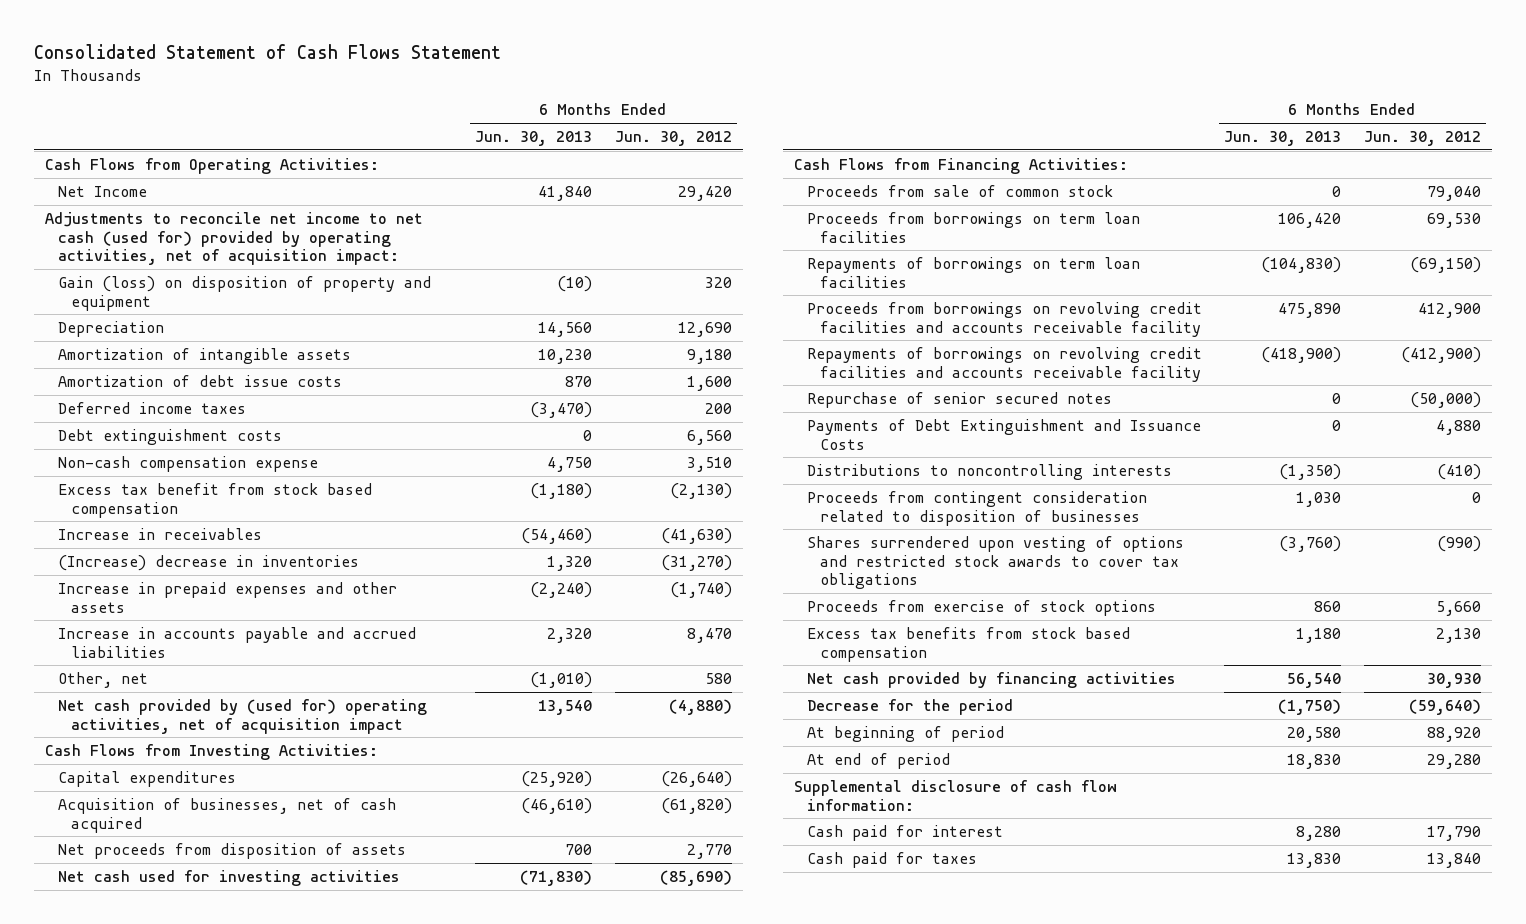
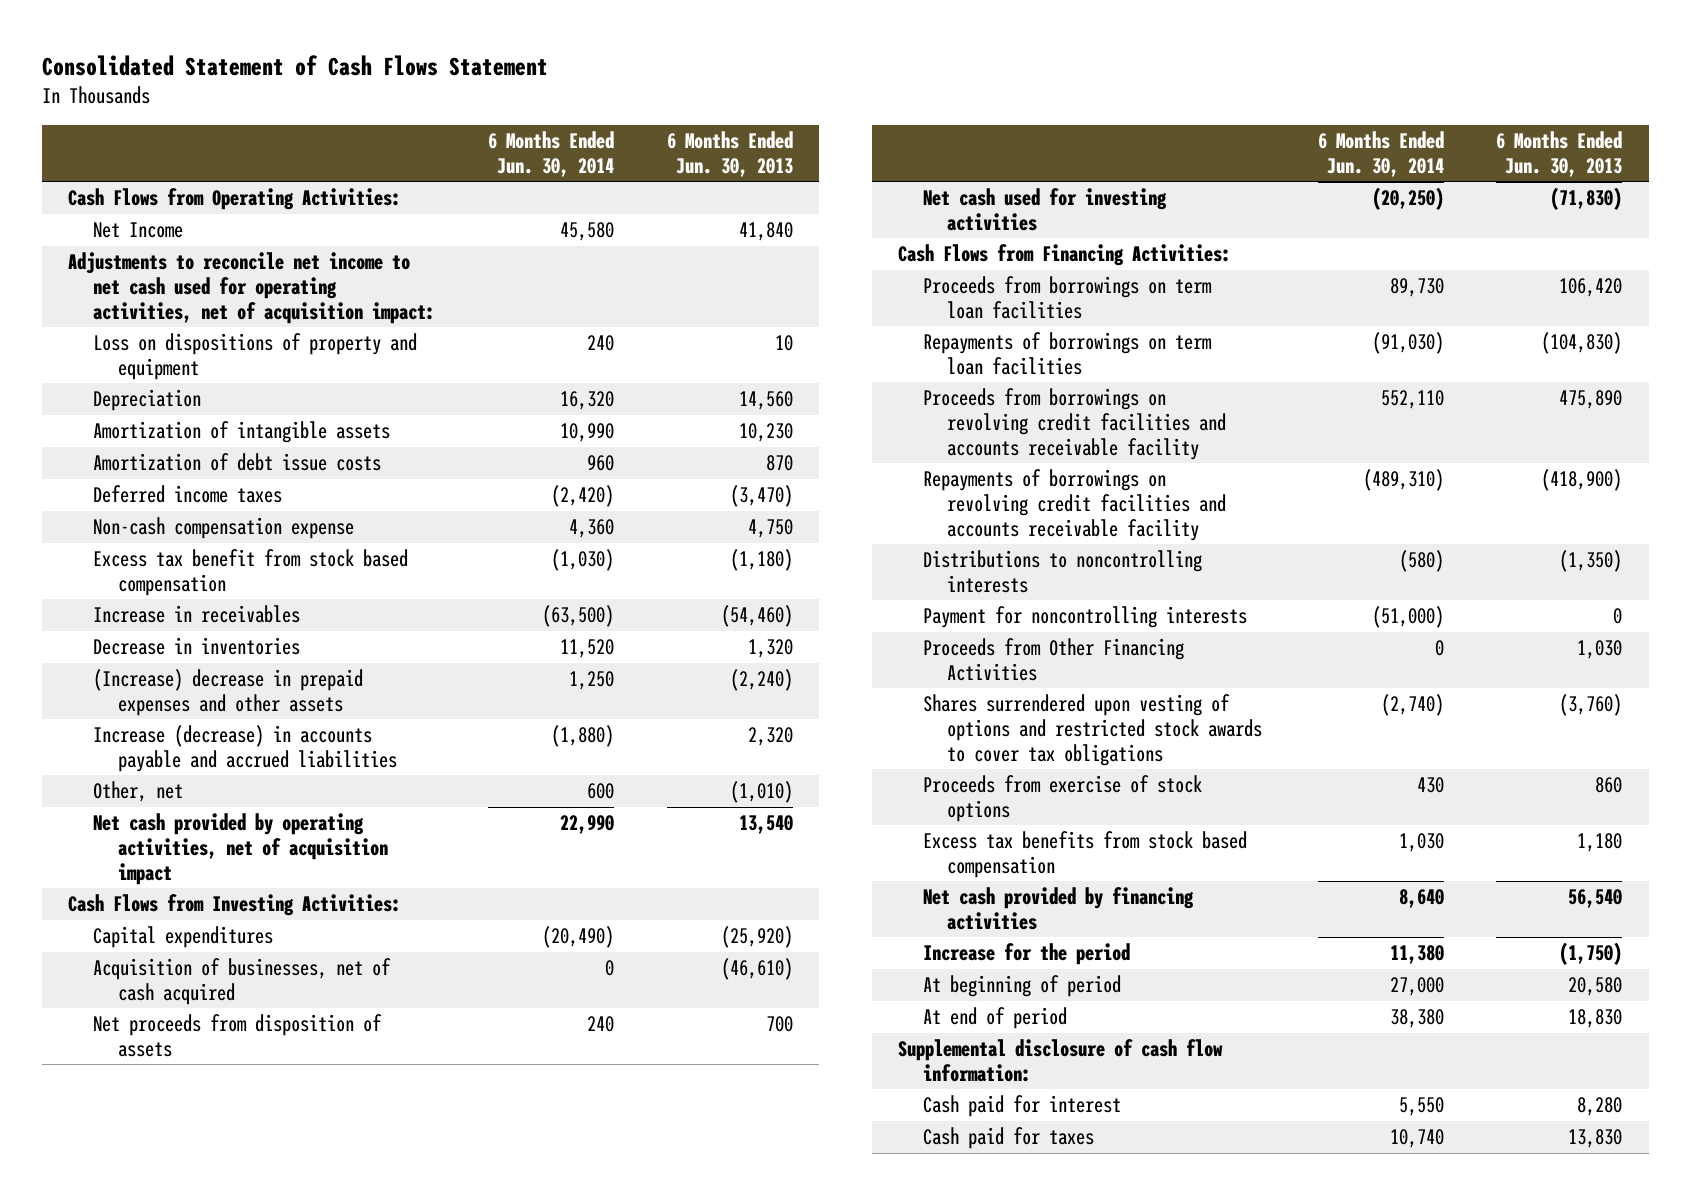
- | 6 Months Ended Jun. 30, 2013 | 6 Months Ended Jun. 30, 2012
+ | 6 Months Ended Jun. 30, 2014 | 6 Months Ended Jun. 30, 2013
- Adjustments to reconcile net income to net cash (used for) provided by operating activities, net of acquisition impact:
- Gain (loss) on disposition of property and equipment | (10) | 320
+ Adjustments to reconcile net income to net cash used for operating activities, net of acquisition impact:
+ Loss on dispositions of property and equipment | 240 | 10
- Debt extinguishment costs | 0 | 6,560
- (Increase) decrease in inventories | 1,320 | (31,270)
- Increase in prepaid expenses and other assets | (2,240) | (1,740)
- Increase in accounts payable and accrued liabilities | 2,320 | 8,470
+ Decrease in inventories | 11,520 | 1,320
+ (Increase) decrease in prepaid expenses and other assets | 1,250 | (2,240)
+ Increase (decrease) in accounts payable and accrued liabilities | (1,880) | 2,320
- Net cash provided by (used for) operating activities, net of acquisition impact | 13,540 | (4,880)
+ Net cash provided by operating activities, net of acquisition impact | 22,990 | 13,540
- Proceeds from sale of common stock | 0 | 79,040
- Repurchase of senior secured notes | 0 | (50,000)
- Payments of Debt Extinguishment and Issuance Costs | 0 | 4,880
- Proceeds from contingent consideration related to disposition of businesses | 1,030 | 0
+ Payment for noncontrolling interests | (51,000) | 0
+ Proceeds from Other Financing Activities | 0 | 1,030
- Decrease for the period | (1,750) | (59,640)
+ Increase for the period | 11,380 | (1,750)

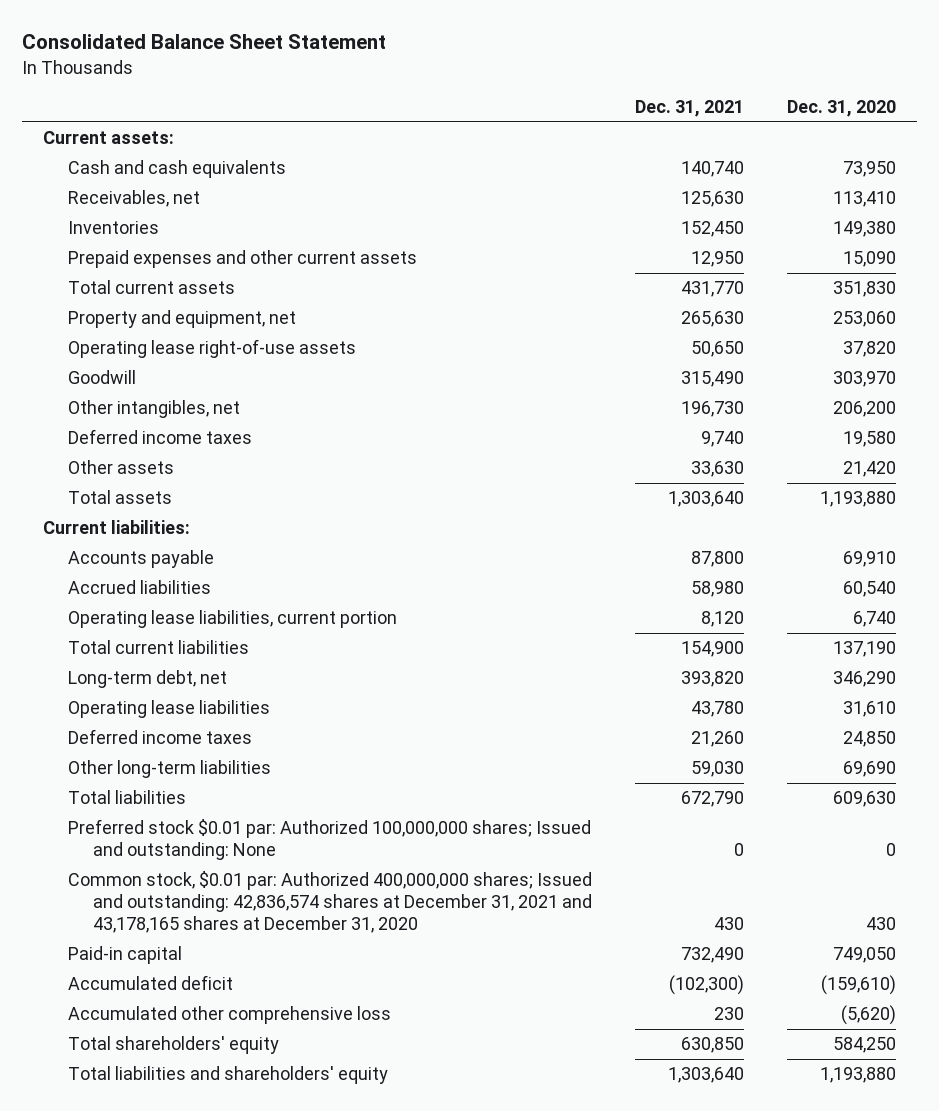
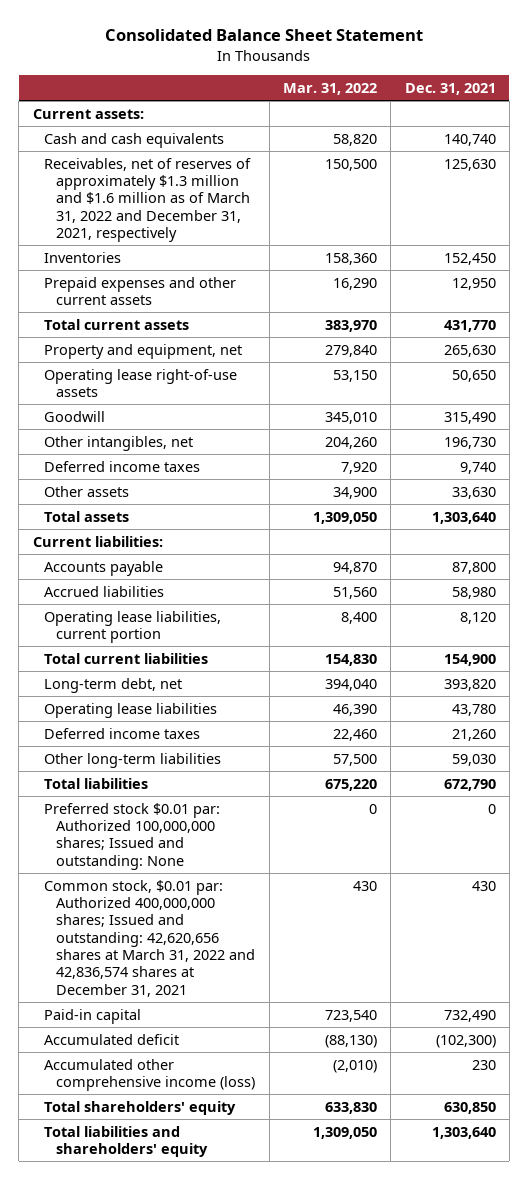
- | Dec. 31, 2021 | Dec. 31, 2020
+ | Mar. 31, 2022 | Dec. 31, 2021
- Receivables, net | 125,630 | 113,410
+ Receivables, net of reserves of approximately $1.3 million and $1.6 million as of March 31, 2022 and December 31, 2021, respectively | 150,500 | 125,630
- Common stock, $0.01 par: Authorized 400,000,000 shares; Issued and outstanding: 42,836,574 shares at December 31, 2021 and 43,178,165 shares at December 31, 2020 | 430 | 430
+ Common stock, $0.01 par: Authorized 400,000,000 shares; Issued and outstanding: 42,620,656 shares at March 31, 2022 and 42,836,574 shares at December 31, 2021 | 430 | 430
- Accumulated other comprehensive loss | 230 | (5,620)
+ Accumulated other comprehensive income (loss) | (2,010) | 230

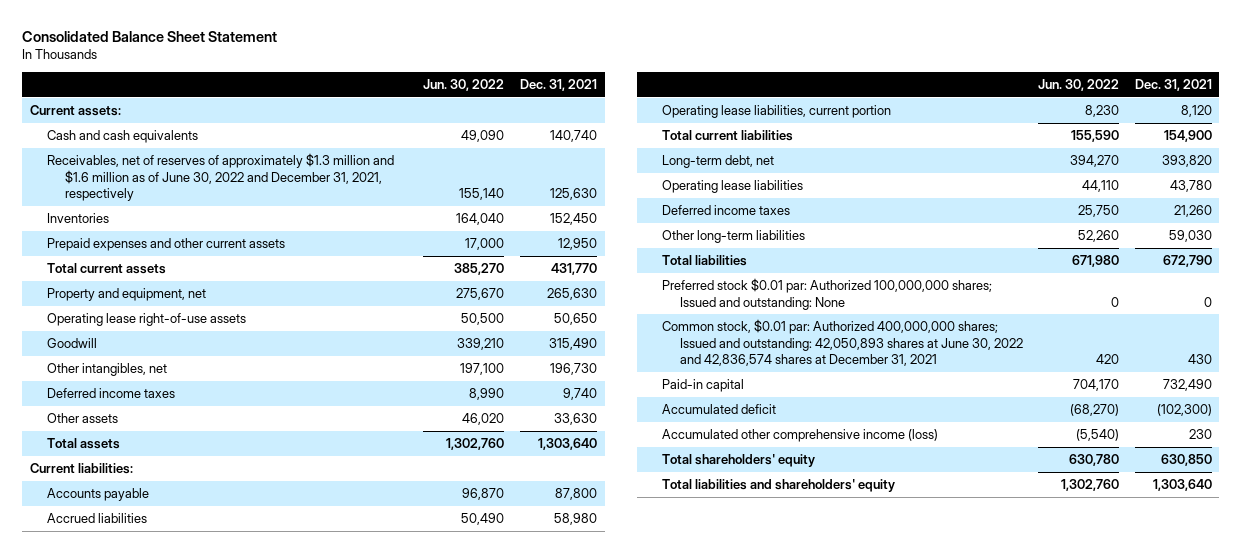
- | Mar. 31, 2022 | Dec. 31, 2021
+ | Jun. 30, 2022 | Dec. 31, 2021
- Receivables, net of reserves of approximately $1.3 million and $1.6 million as of March 31, 2022 and December 31, 2021, respectively | 150,500 | 125,630
+ Receivables, net of reserves of approximately $1.3 million and $1.6 million as of June 30, 2022 and December 31, 2021, respectively | 155,140 | 125,630
- Common stock, $0.01 par: Authorized 400,000,000 shares; Issued and outstanding: 42,620,656 shares at March 31, 2022 and 42,836,574 shares at December 31, 2021 | 430 | 430
+ Common stock, $0.01 par: Authorized 400,000,000 shares; Issued and outstanding: 42,050,893 shares at June 30, 2022 and 42,836,574 shares at December 31, 2021 | 420 | 430

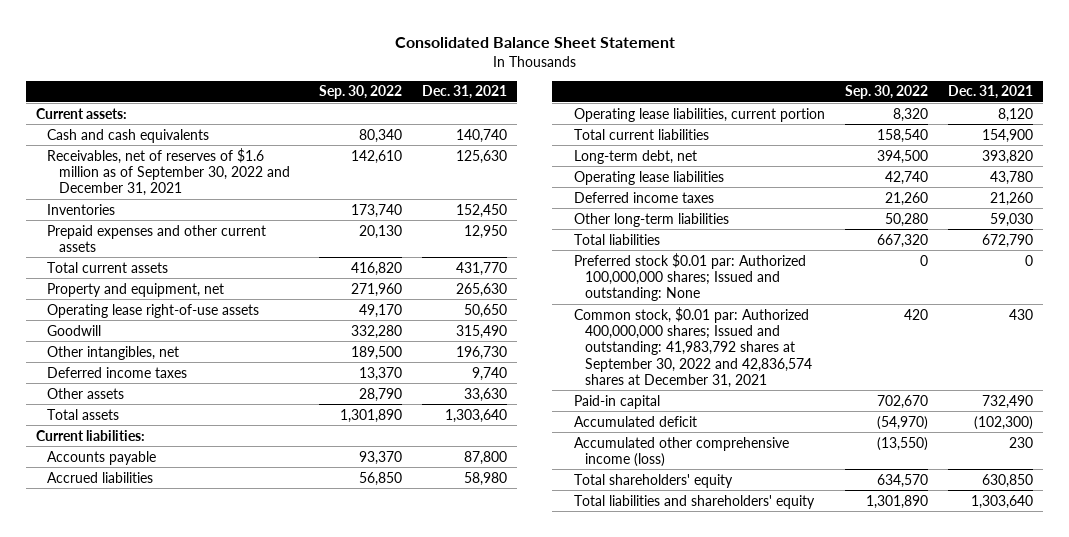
- | Jun. 30, 2022 | Dec. 31, 2021
+ | Sep. 30, 2022 | Dec. 31, 2021
- Receivables, net of reserves of approximately $1.3 million and $1.6 million as of June 30, 2022 and December 31, 2021, respectively | 155,140 | 125,630
+ Receivables, net of reserves of $1.6 million as of September 30, 2022 and December 31, 2021 | 142,610 | 125,630
- Common stock, $0.01 par: Authorized 400,000,000 shares; Issued and outstanding: 42,050,893 shares at June 30, 2022 and 42,836,574 shares at December 31, 2021 | 420 | 430
+ Common stock, $0.01 par: Authorized 400,000,000 shares; Issued and outstanding: 41,983,792 shares at September 30, 2022 and 42,836,574 shares at December 31, 2021 | 420 | 430

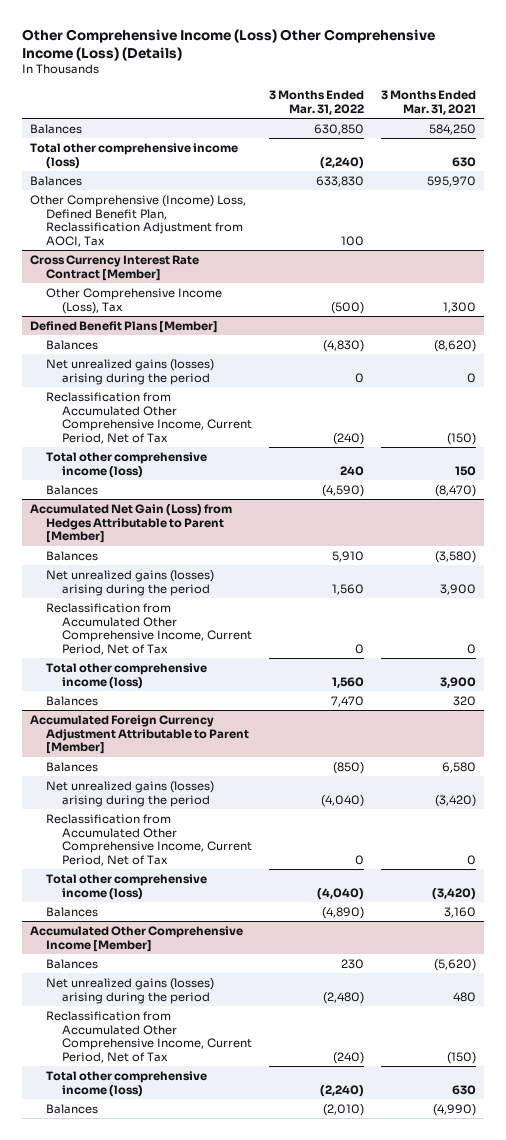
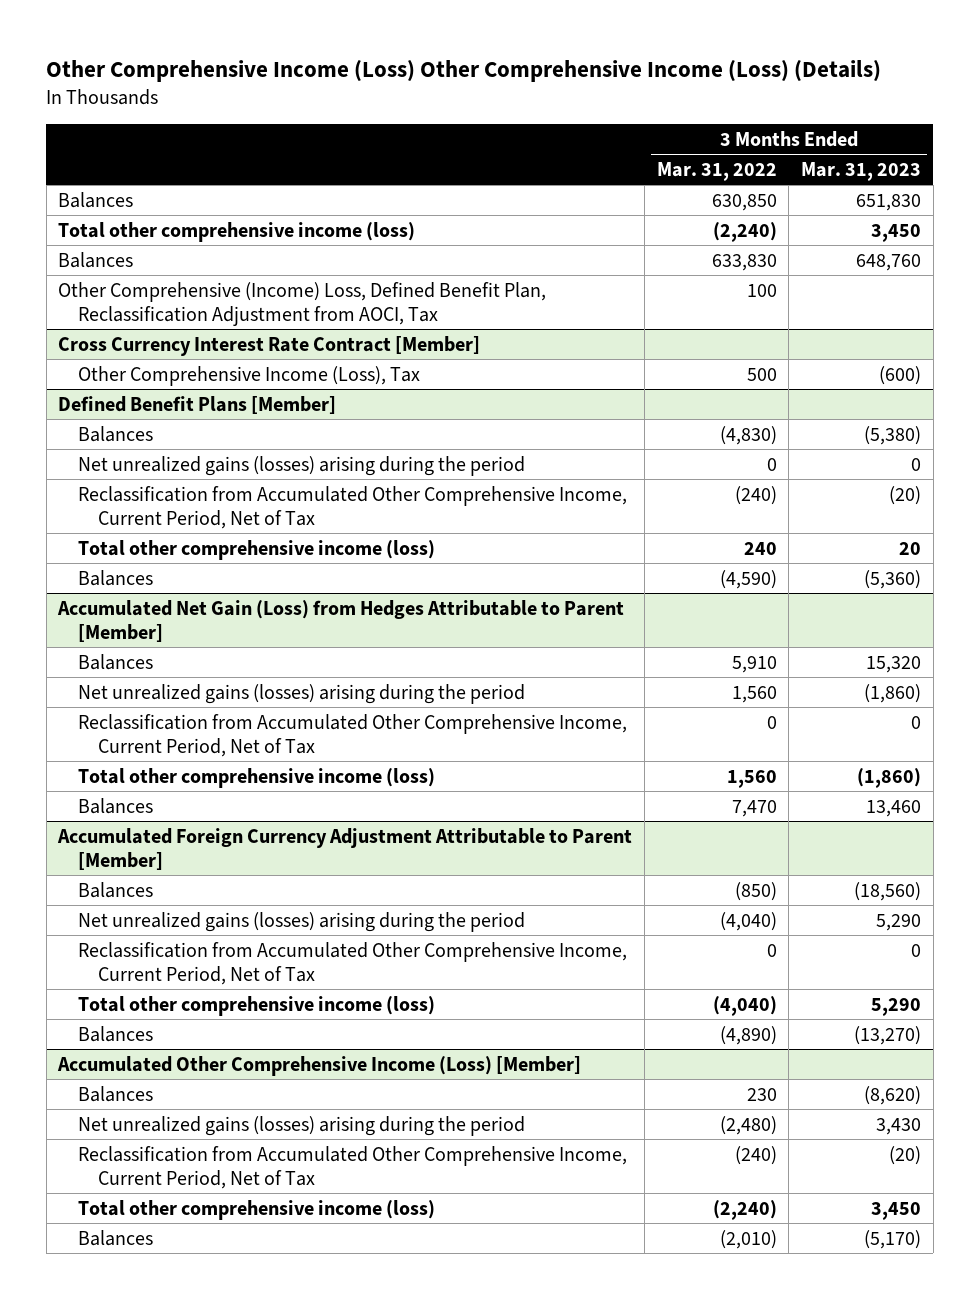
- | 3 Months Ended Mar. 31, 2022 | 3 Months Ended Mar. 31, 2021
+ | 3 Months Ended Mar. 31, 2022 | 3 Months Ended Mar. 31, 2023
@ Cross Currency Interest Rate Contract [Member]
- Other Comprehensive Income (Loss), Tax | (500) | 1,300
+ Other Comprehensive Income (Loss), Tax | 500 | (600)
- Accumulated Other Comprehensive Income [Member]
+ Accumulated Other Comprehensive Income (Loss) [Member]

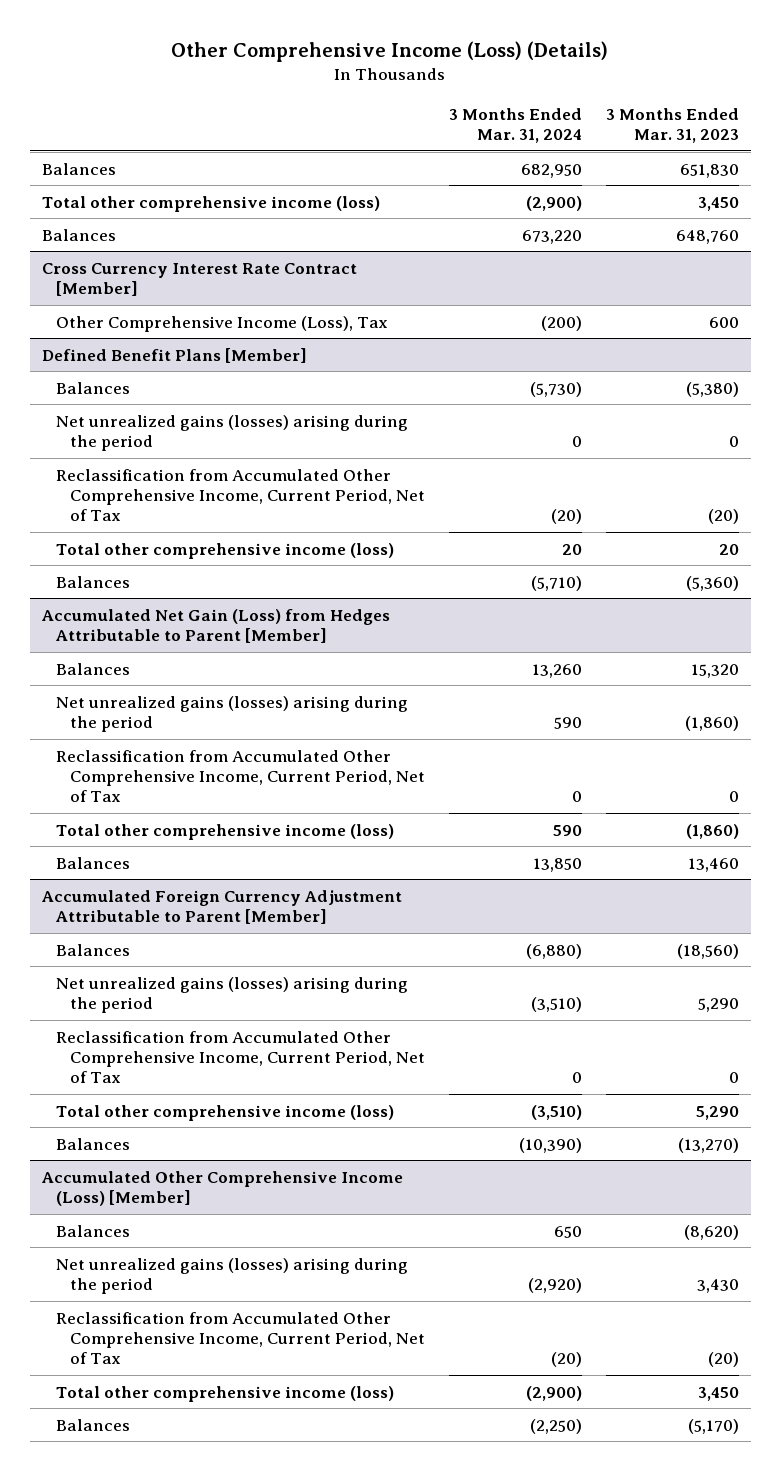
- Other Comprehensive Income (Loss) Other Comprehensive Income (Loss) (Details)
+ Other Comprehensive Income (Loss) (Details)
- | 3 Months Ended Mar. 31, 2022 | 3 Months Ended Mar. 31, 2023
+ | 3 Months Ended Mar. 31, 2024 | 3 Months Ended Mar. 31, 2023
- Other Comprehensive (Income) Loss, Defined Benefit Plan, Reclassification Adjustment from AOCI, Tax | 100 |
@ Cross Currency Interest Rate Contract [Member]
- Other Comprehensive Income (Loss), Tax | 500 | (600)
+ Other Comprehensive Income (Loss), Tax | (200) | 600

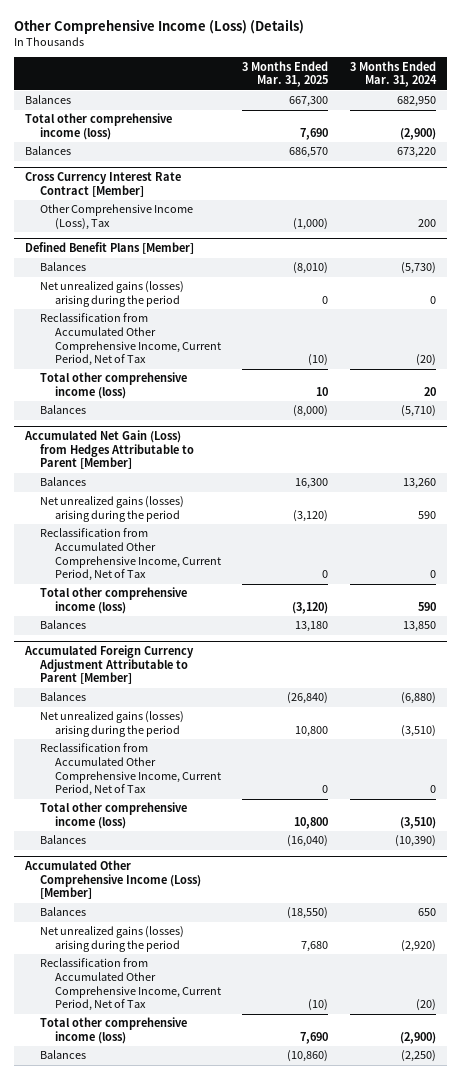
- | 3 Months Ended Mar. 31, 2024 | 3 Months Ended Mar. 31, 2023
+ | 3 Months Ended Mar. 31, 2025 | 3 Months Ended Mar. 31, 2024
@ Cross Currency Interest Rate Contract [Member]
- Other Comprehensive Income (Loss), Tax | (200) | 600
+ Other Comprehensive Income (Loss), Tax | (1,000) | 200

